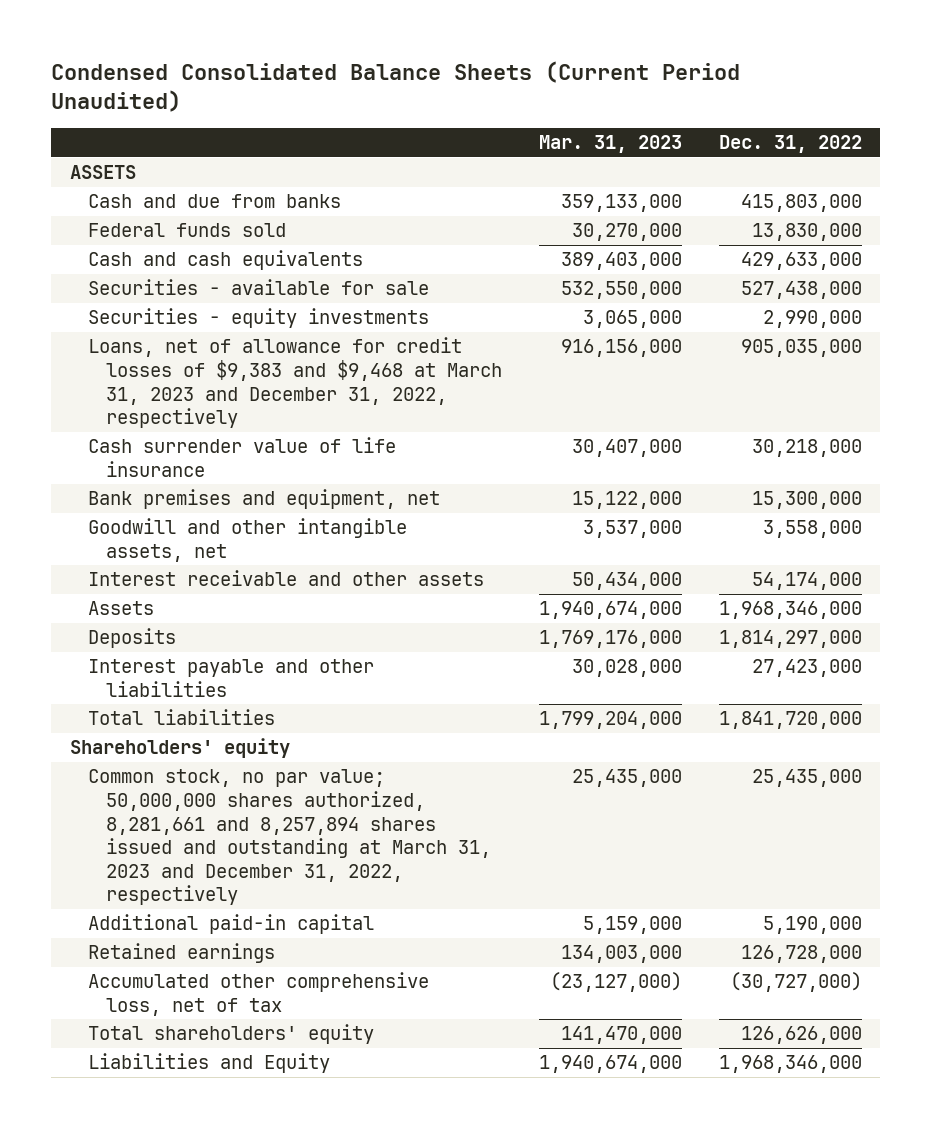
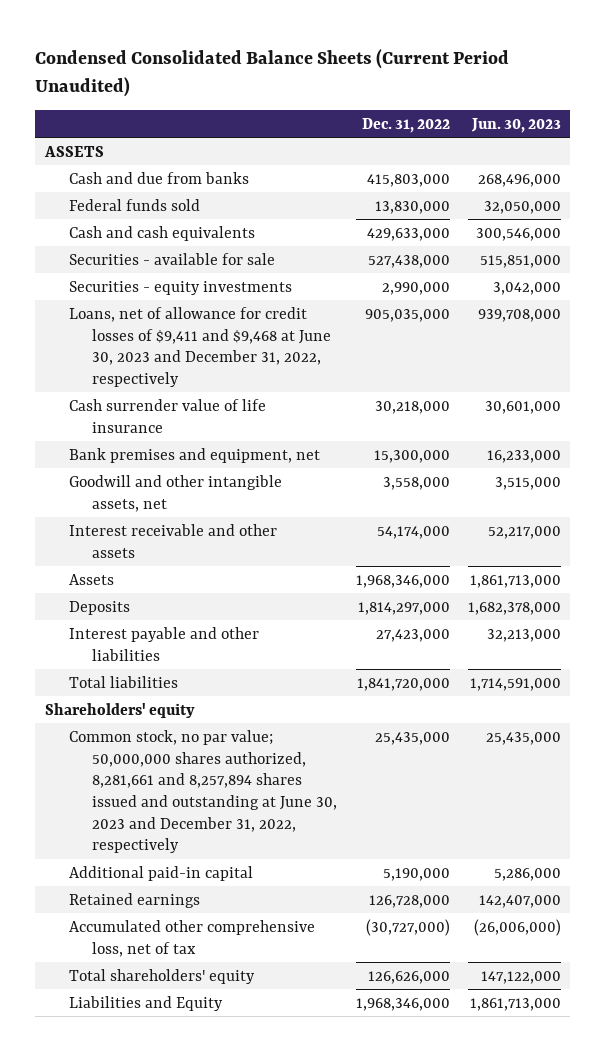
- | Mar. 31, 2023 | Dec. 31, 2022
+ | Dec. 31, 2022 | Jun. 30, 2023
- Loans, net of allowance for credit losses of $9,383 and $9,468 at March 31, 2023 and December 31, 2022, respectively | 916,156,000 | 905,035,000
+ Loans, net of allowance for credit losses of $9,411 and $9,468 at June 30, 2023 and December 31, 2022, respectively | 905,035,000 | 939,708,000
- Common stock, no par value; 50,000,000 shares authorized, 8,281,661 and 8,257,894 shares issued and outstanding at March 31, 2023 and December 31, 2022, respectively | 25,435,000 | 25,435,000
+ Common stock, no par value; 50,000,000 shares authorized, 8,281,661 and 8,257,894 shares issued and outstanding at June 30, 2023 and December 31, 2022, respectively | 25,435,000 | 25,435,000

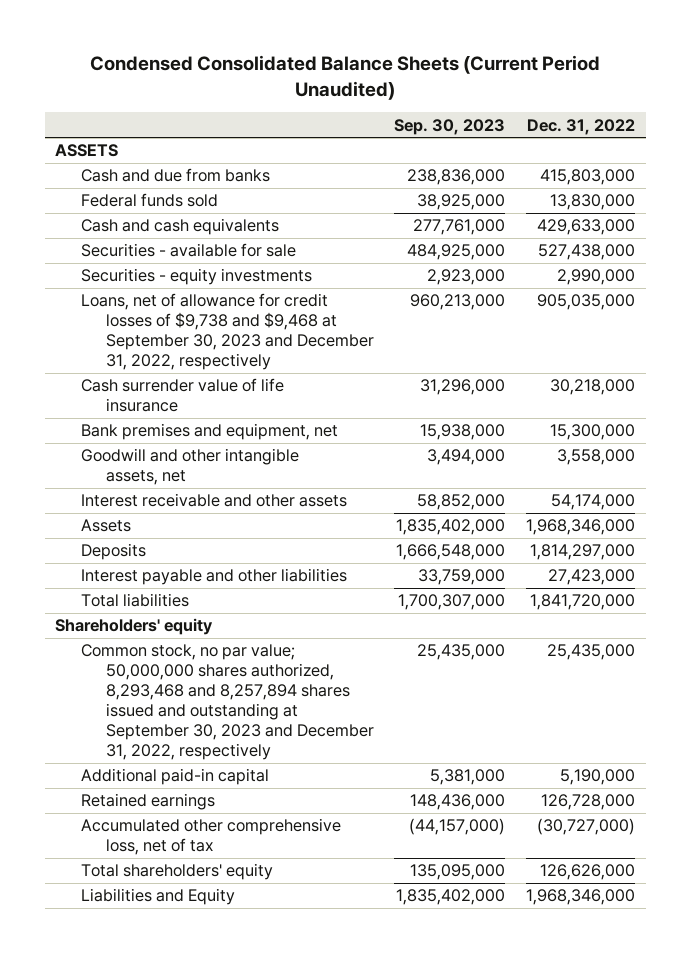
- | Dec. 31, 2022 | Jun. 30, 2023
+ | Sep. 30, 2023 | Dec. 31, 2022
- Loans, net of allowance for credit losses of $9,411 and $9,468 at June 30, 2023 and December 31, 2022, respectively | 905,035,000 | 939,708,000
+ Loans, net of allowance for credit losses of $9,738 and $9,468 at September 30, 2023 and December 31, 2022, respectively | 960,213,000 | 905,035,000
- Common stock, no par value; 50,000,000 shares authorized, 8,281,661 and 8,257,894 shares issued and outstanding at June 30, 2023 and December 31, 2022, respectively | 25,435,000 | 25,435,000
+ Common stock, no par value; 50,000,000 shares authorized, 8,293,468 and 8,257,894 shares issued and outstanding at September 30, 2023 and December 31, 2022, respectively | 25,435,000 | 25,435,000

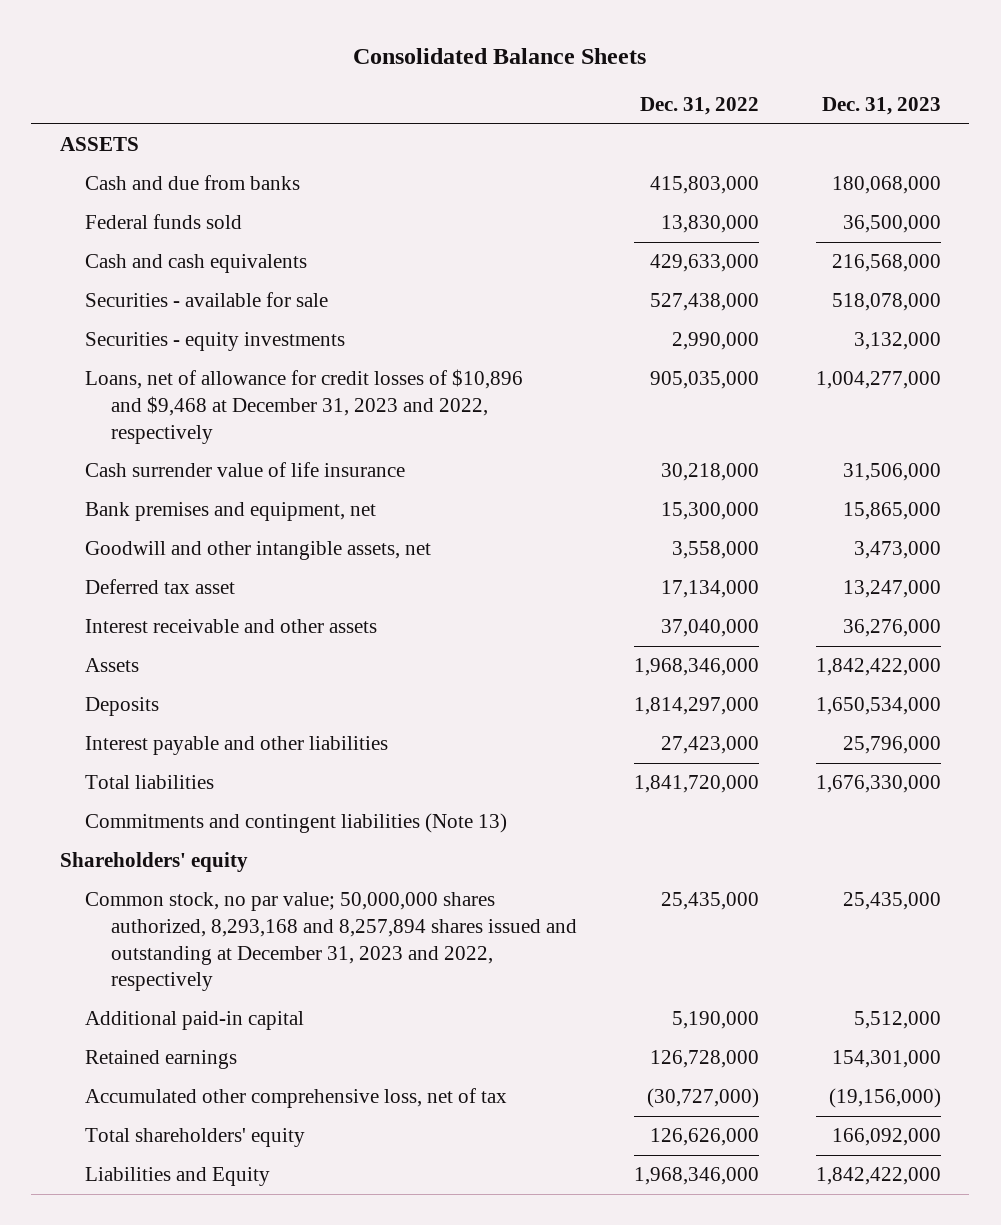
- Condensed Consolidated Balance Sheets (Current Period Unaudited)
+ Consolidated Balance Sheets
- | Sep. 30, 2023 | Dec. 31, 2022
+ | Dec. 31, 2022 | Dec. 31, 2023
- Loans, net of allowance for credit losses of $9,738 and $9,468 at September 30, 2023 and December 31, 2022, respectively | 960,213,000 | 905,035,000
+ Loans, net of allowance for credit losses of $10,896 and $9,468 at December 31, 2023 and 2022, respectively | 905,035,000 | 1,004,277,000
- Interest receivable and other assets | 58,852,000 | 54,174,000
+ Deferred tax asset | 17,134,000 | 13,247,000
+ Interest receivable and other assets | 37,040,000 | 36,276,000
+ Commitments and contingent liabilities (Note 13)
- Common stock, no par value; 50,000,000 shares authorized, 8,293,468 and 8,257,894 shares issued and outstanding at September 30, 2023 and December 31, 2022, respectively | 25,435,000 | 25,435,000
+ Common stock, no par value; 50,000,000 shares authorized, 8,293,168 and 8,257,894 shares issued and outstanding at December 31, 2023 and 2022, respectively | 25,435,000 | 25,435,000

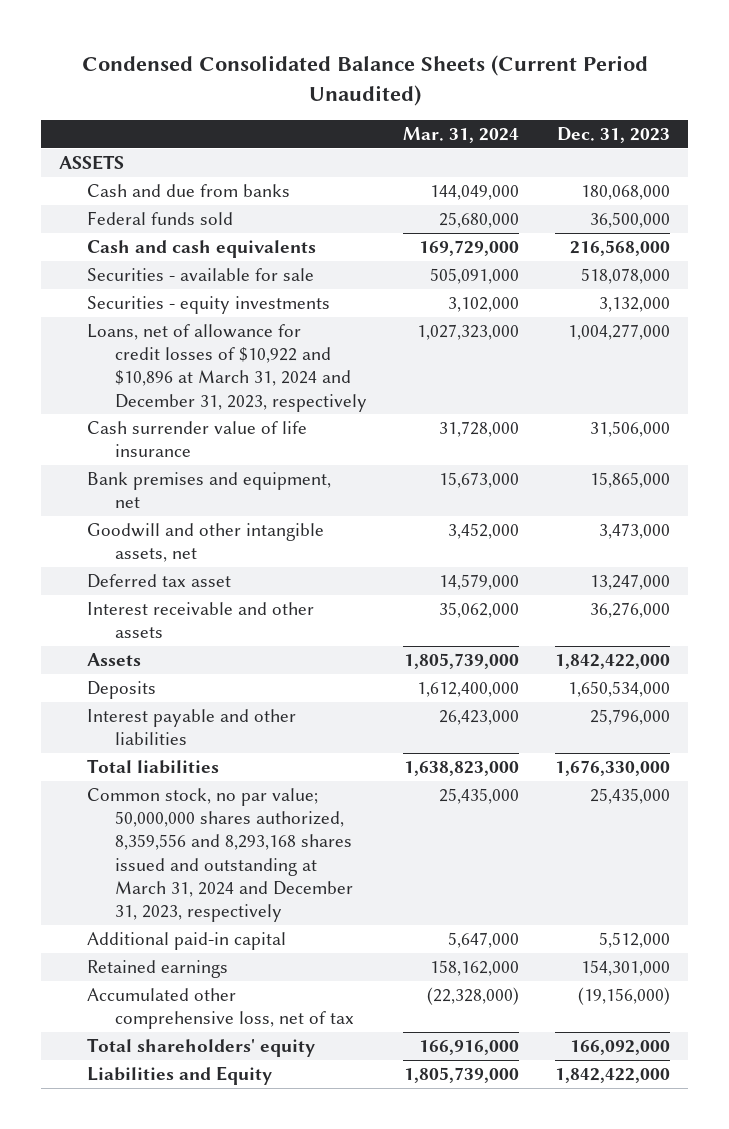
- Consolidated Balance Sheets
+ Condensed Consolidated Balance Sheets (Current Period Unaudited)
- | Dec. 31, 2022 | Dec. 31, 2023
+ | Mar. 31, 2024 | Dec. 31, 2023
- Loans, net of allowance for credit losses of $10,896 and $9,468 at December 31, 2023 and 2022, respectively | 905,035,000 | 1,004,277,000
+ Loans, net of allowance for credit losses of $10,922 and $10,896 at March 31, 2024 and December 31, 2023, respectively | 1,027,323,000 | 1,004,277,000
- Commitments and contingent liabilities (Note 13)
- Shareholders' equity
- Common stock, no par value; 50,000,000 shares authorized, 8,293,168 and 8,257,894 shares issued and outstanding at December 31, 2023 and 2022, respectively | 25,435,000 | 25,435,000
+ Common stock, no par value; 50,000,000 shares authorized, 8,359,556 and 8,293,168 shares issued and outstanding at March 31, 2024 and December 31, 2023, respectively | 25,435,000 | 25,435,000

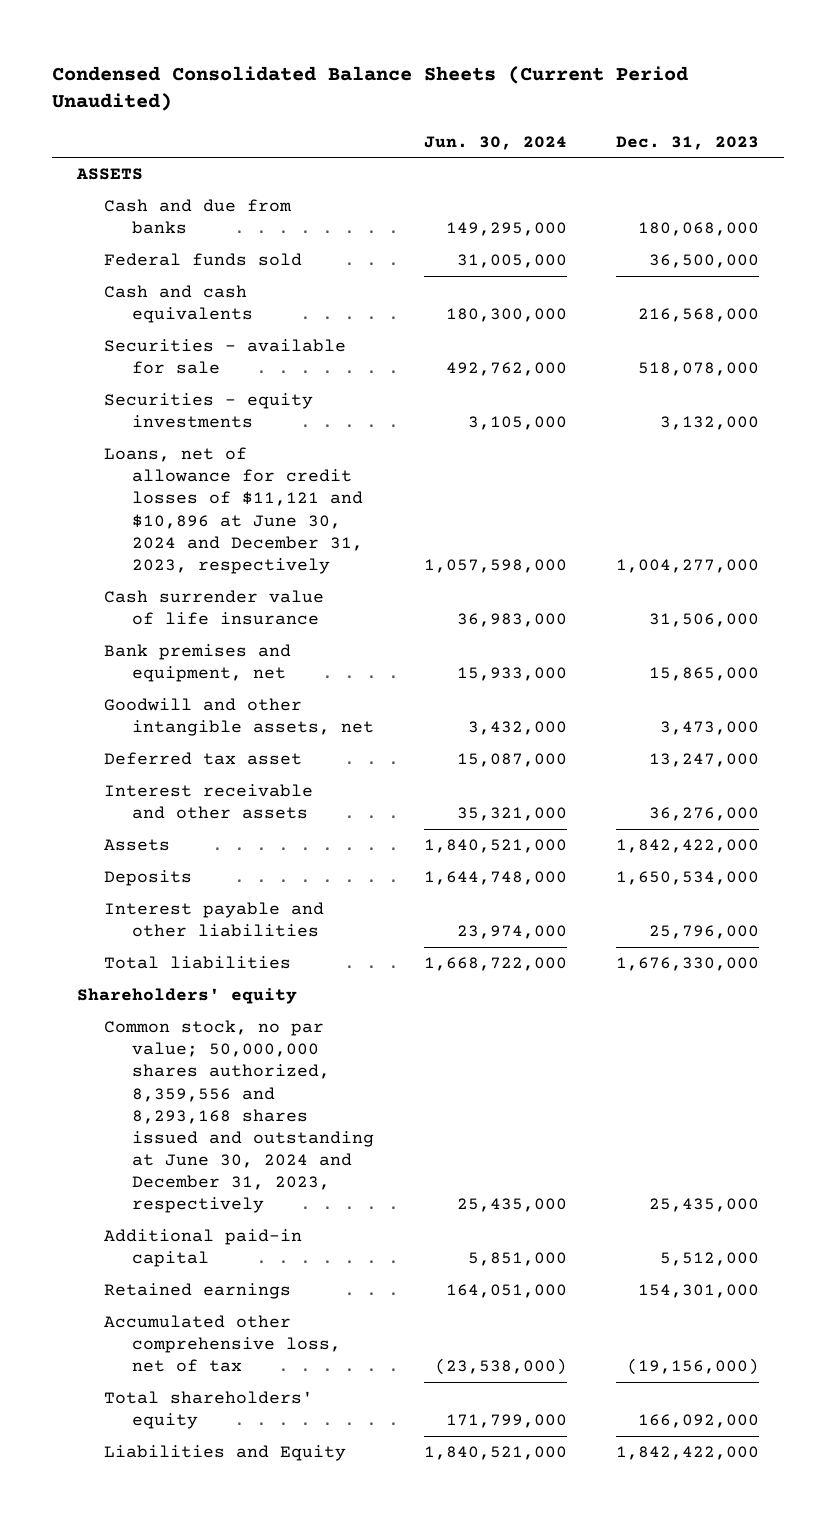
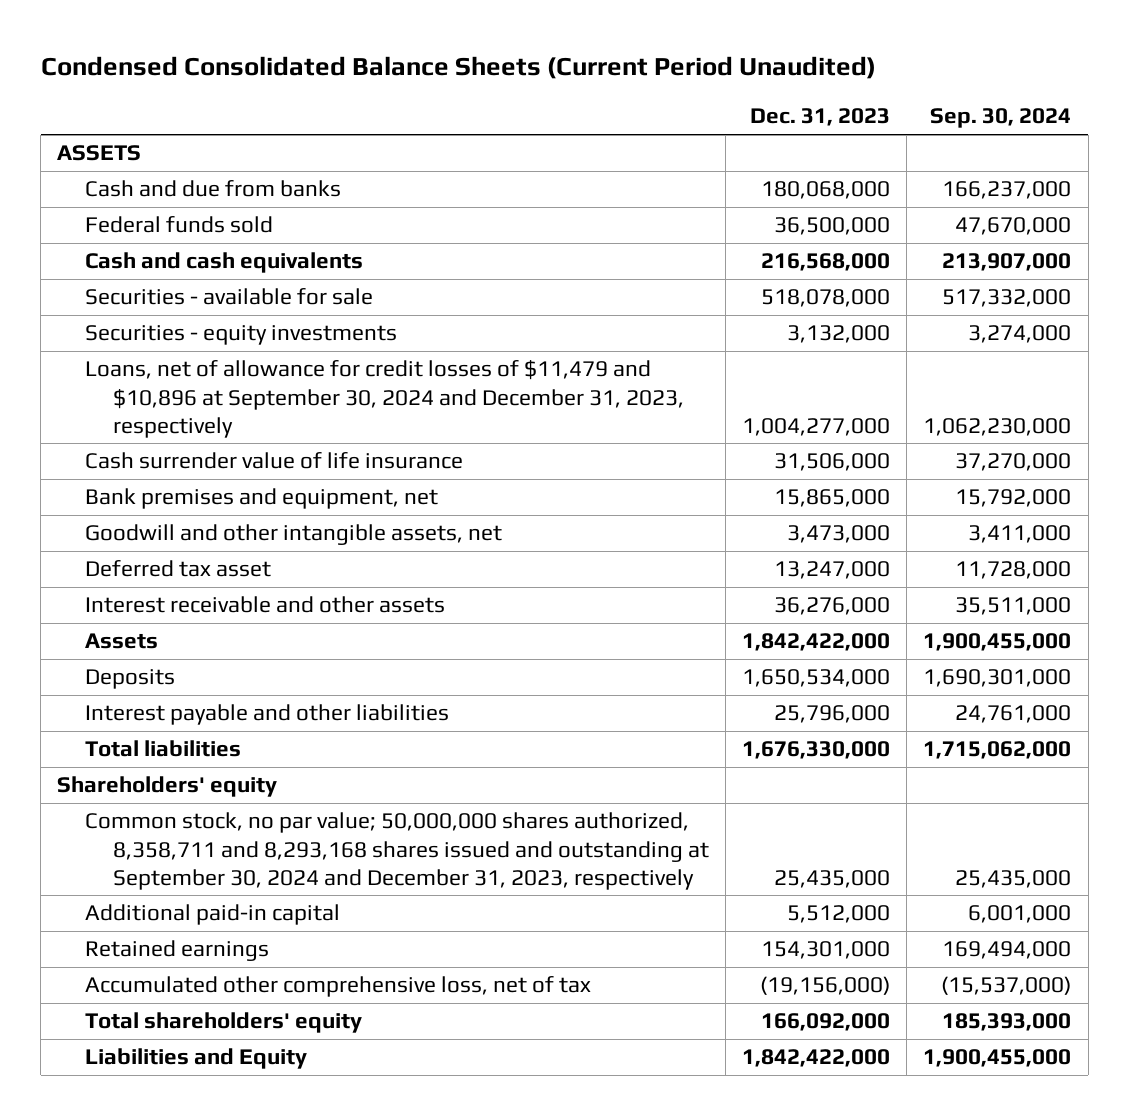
- | Jun. 30, 2024 | Dec. 31, 2023
+ | Dec. 31, 2023 | Sep. 30, 2024
- Loans, net of allowance for credit losses of $11,121 and $10,896 at June 30, 2024 and December 31, 2023, respectively | 1,057,598,000 | 1,004,277,000
+ Loans, net of allowance for credit losses of $11,479 and $10,896 at September 30, 2024 and December 31, 2023, respectively | 1,004,277,000 | 1,062,230,000
- Common stock, no par value; 50,000,000 shares authorized, 8,359,556 and 8,293,168 shares issued and outstanding at June 30, 2024 and December 31, 2023, respectively | 25,435,000 | 25,435,000
+ Common stock, no par value; 50,000,000 shares authorized, 8,358,711 and 8,293,168 shares issued and outstanding at September 30, 2024 and December 31, 2023, respectively | 25,435,000 | 25,435,000

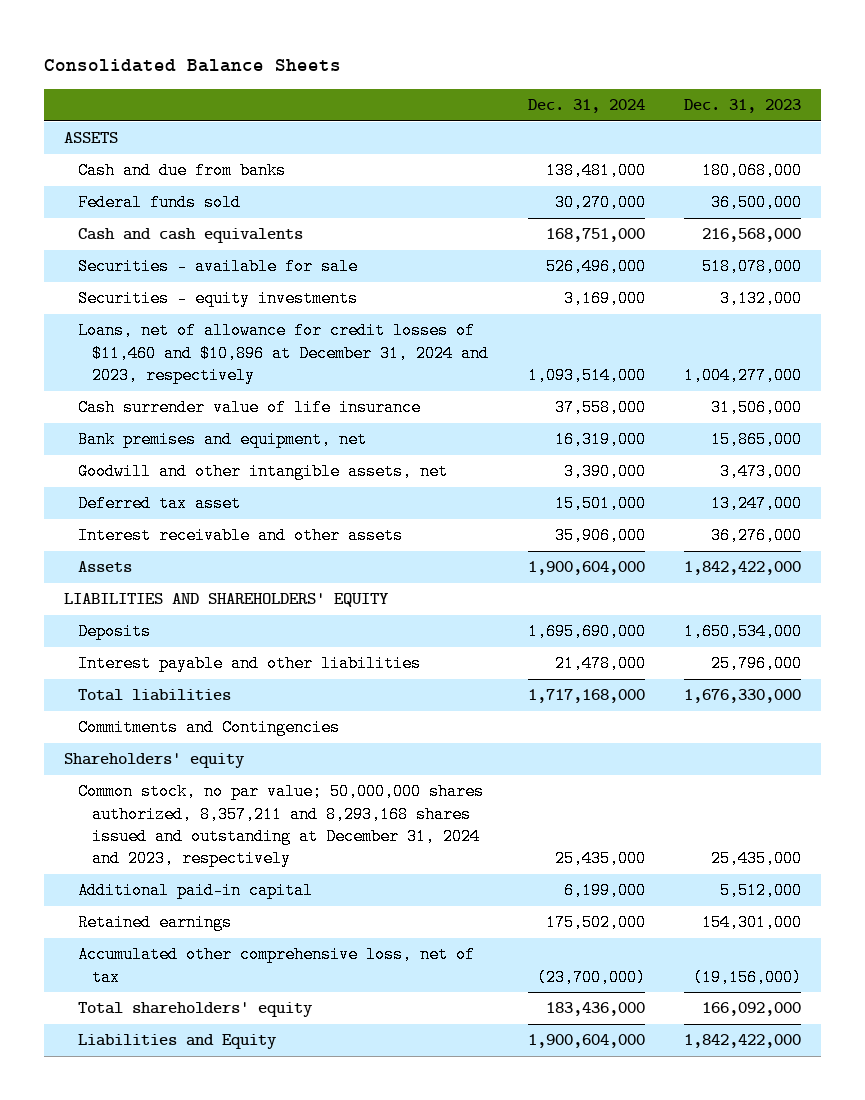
- Condensed Consolidated Balance Sheets (Current Period Unaudited)
+ Consolidated Balance Sheets
- | Dec. 31, 2023 | Sep. 30, 2024
+ | Dec. 31, 2024 | Dec. 31, 2023
- Loans, net of allowance for credit losses of $11,479 and $10,896 at September 30, 2024 and December 31, 2023, respectively | 1,004,277,000 | 1,062,230,000
+ Loans, net of allowance for credit losses of $11,460 and $10,896 at December 31, 2024 and 2023, respectively | 1,093,514,000 | 1,004,277,000
+ LIABILITIES AND SHAREHOLDERS' EQUITY
+ Commitments and Contingencies
- Common stock, no par value; 50,000,000 shares authorized, 8,358,711 and 8,293,168 shares issued and outstanding at September 30, 2024 and December 31, 2023, respectively | 25,435,000 | 25,435,000
+ Common stock, no par value; 50,000,000 shares authorized, 8,357,211 and 8,293,168 shares issued and outstanding at December 31, 2024 and 2023, respectively | 25,435,000 | 25,435,000

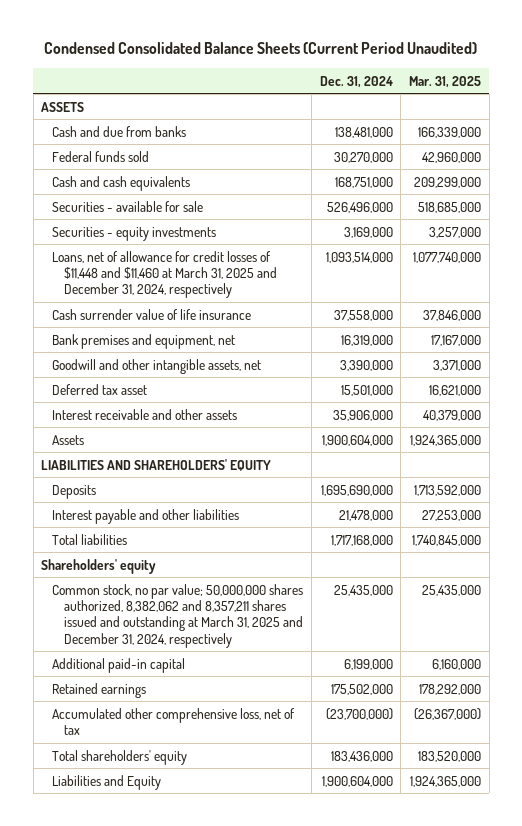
- Consolidated Balance Sheets
+ Condensed Consolidated Balance Sheets (Current Period Unaudited)
- | Dec. 31, 2024 | Dec. 31, 2023
+ | Dec. 31, 2024 | Mar. 31, 2025
- Loans, net of allowance for credit losses of $11,460 and $10,896 at December 31, 2024 and 2023, respectively | 1,093,514,000 | 1,004,277,000
+ Loans, net of allowance for credit losses of $11,448 and $11,460 at March 31, 2025 and December 31, 2024, respectively | 1,093,514,000 | 1,077,740,000
- Commitments and Contingencies
- Common stock, no par value; 50,000,000 shares authorized, 8,357,211 and 8,293,168 shares issued and outstanding at December 31, 2024 and 2023, respectively | 25,435,000 | 25,435,000
+ Common stock, no par value; 50,000,000 shares authorized, 8,382,062 and 8,357,211 shares issued and outstanding at March 31, 2025 and December 31, 2024, respectively | 25,435,000 | 25,435,000

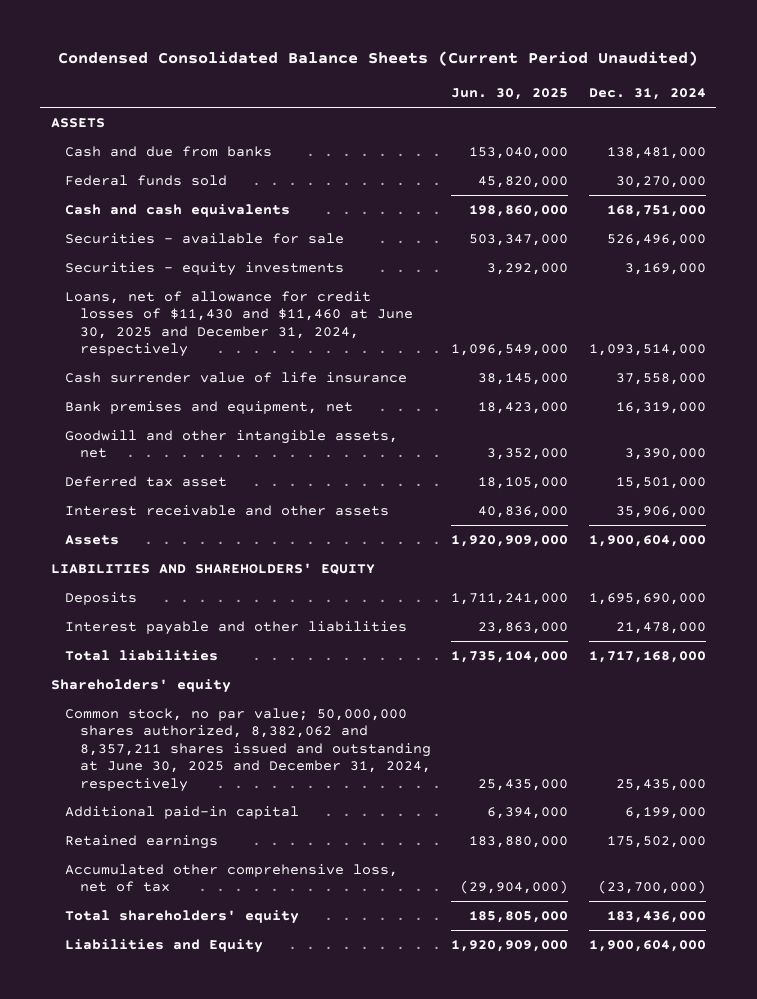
- | Dec. 31, 2024 | Mar. 31, 2025
+ | Jun. 30, 2025 | Dec. 31, 2024
- Loans, net of allowance for credit losses of $11,448 and $11,460 at March 31, 2025 and December 31, 2024, respectively | 1,093,514,000 | 1,077,740,000
+ Loans, net of allowance for credit losses of $11,430 and $11,460 at June 30, 2025 and December 31, 2024, respectively | 1,096,549,000 | 1,093,514,000
- Common stock, no par value; 50,000,000 shares authorized, 8,382,062 and 8,357,211 shares issued and outstanding at March 31, 2025 and December 31, 2024, respectively | 25,435,000 | 25,435,000
+ Common stock, no par value; 50,000,000 shares authorized, 8,382,062 and 8,357,211 shares issued and outstanding at June 30, 2025 and December 31, 2024, respectively | 25,435,000 | 25,435,000

